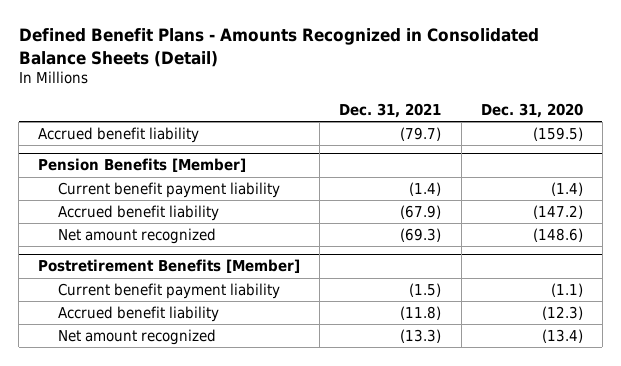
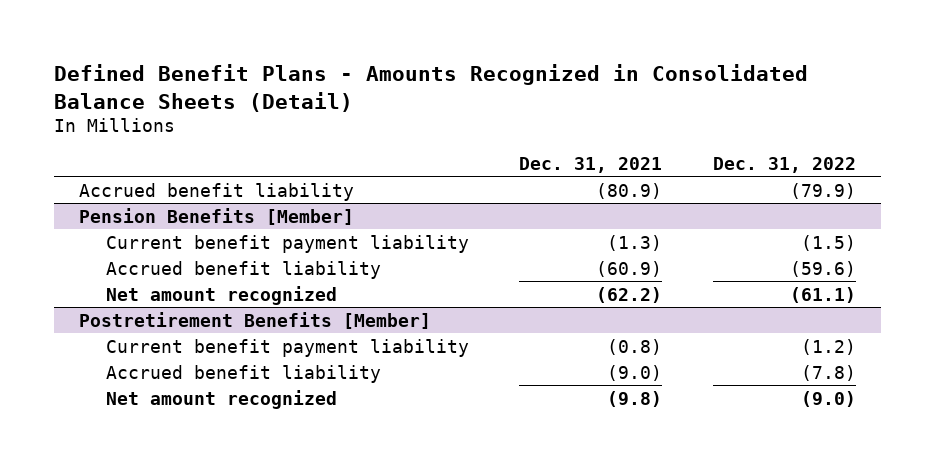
- | Dec. 31, 2021 | Dec. 31, 2020
+ | Dec. 31, 2021 | Dec. 31, 2022
- Accrued benefit liability | (79.7) | (159.5)
+ Accrued benefit liability | (80.9) | (79.9)
@ Pension Benefits [Member]
- Current benefit payment liability | (1.4) | (1.4)
- Accrued benefit liability | (67.9) | (147.2)
- Net amount recognized | (69.3) | (148.6)
+ Current benefit payment liability | (1.3) | (1.5)
+ Accrued benefit liability | (60.9) | (59.6)
+ Net amount recognized | (62.2) | (61.1)
@ Postretirement Benefits [Member]
- Current benefit payment liability | (1.5) | (1.1)
- Accrued benefit liability | (11.8) | (12.3)
- Net amount recognized | (13.3) | (13.4)
+ Current benefit payment liability | (0.8) | (1.2)
+ Accrued benefit liability | (9.0) | (7.8)
+ Net amount recognized | (9.8) | (9.0)

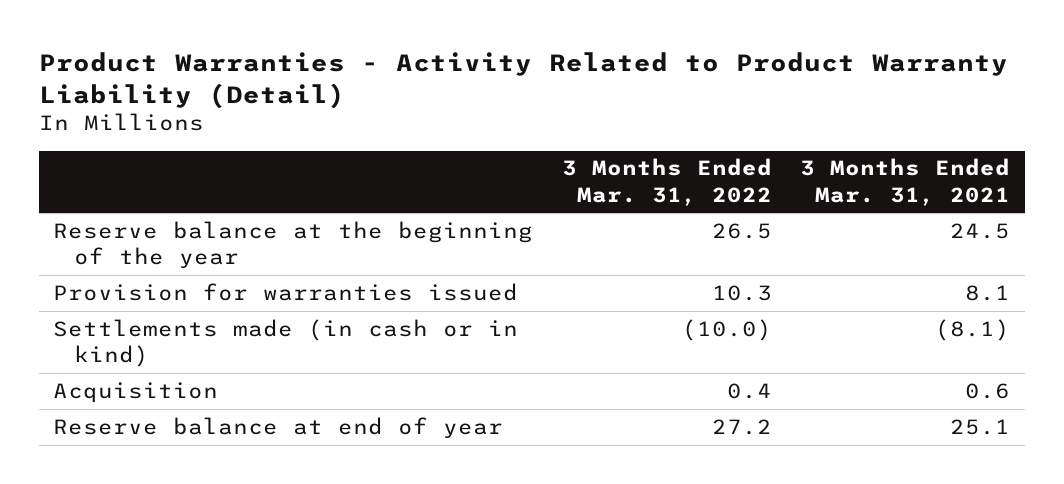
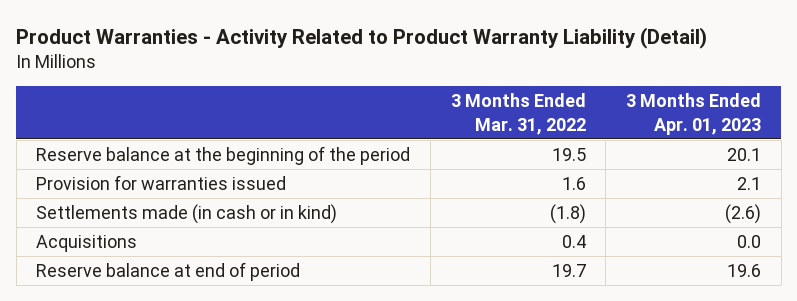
- | 3 Months Ended Mar. 31, 2022 | 3 Months Ended Mar. 31, 2021
+ | 3 Months Ended Mar. 31, 2022 | 3 Months Ended Apr. 01, 2023
- Reserve balance at the beginning of the year | 26.5 | 24.5
- Provision for warranties issued | 10.3 | 8.1
- Settlements made (in cash or in kind) | (10.0) | (8.1)
- Acquisition | 0.4 | 0.6
- Reserve balance at end of year | 27.2 | 25.1
+ Reserve balance at the beginning of the period | 19.5 | 20.1
+ Provision for warranties issued | 1.6 | 2.1
+ Settlements made (in cash or in kind) | (1.8) | (2.6)
+ Acquisitions | 0.4 | 0.0
+ Reserve balance at end of period | 19.7 | 19.6

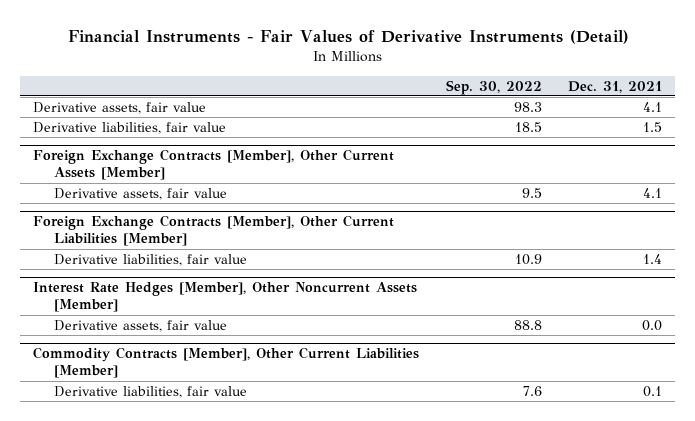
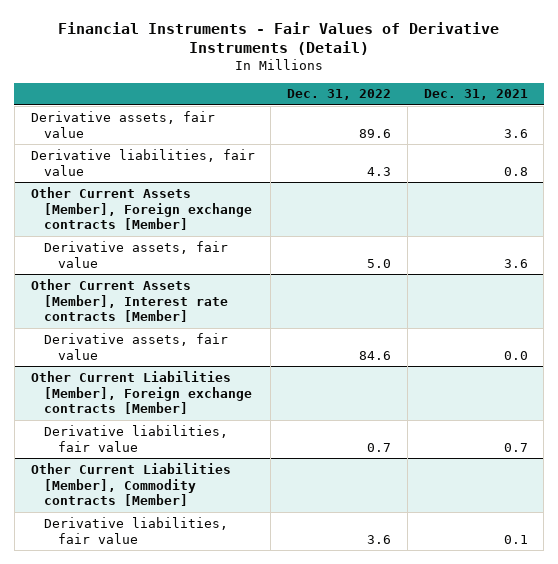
- | Sep. 30, 2022 | Dec. 31, 2021
+ | Dec. 31, 2022 | Dec. 31, 2021
- Derivative assets, fair value | 98.3 | 4.1
- Derivative liabilities, fair value | 18.5 | 1.5
- Foreign Exchange Contracts [Member], Other Current Assets [Member]
- Derivative assets, fair value | 9.5 | 4.1
- Foreign Exchange Contracts [Member], Other Current Liabilities [Member]
- Derivative liabilities, fair value | 10.9 | 1.4
- Interest Rate Hedges [Member], Other Noncurrent Assets [Member]
+ Derivative assets, fair value | 89.6 | 3.6
+ Derivative liabilities, fair value | 4.3 | 0.8
+ Other Current Assets [Member], Foreign exchange contracts [Member]
+ Derivative assets, fair value | 5.0 | 3.6
+ Other Current Assets [Member], Interest rate contracts [Member]
- Commodity Contracts [Member], Other Current Liabilities [Member]
+ Other Current Liabilities [Member], Foreign exchange contracts [Member]
+ Derivative liabilities, fair value | 0.7 | 0.7
+ Other Current Liabilities [Member], Commodity contracts [Member]

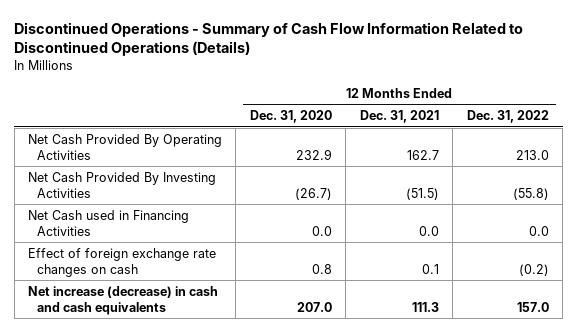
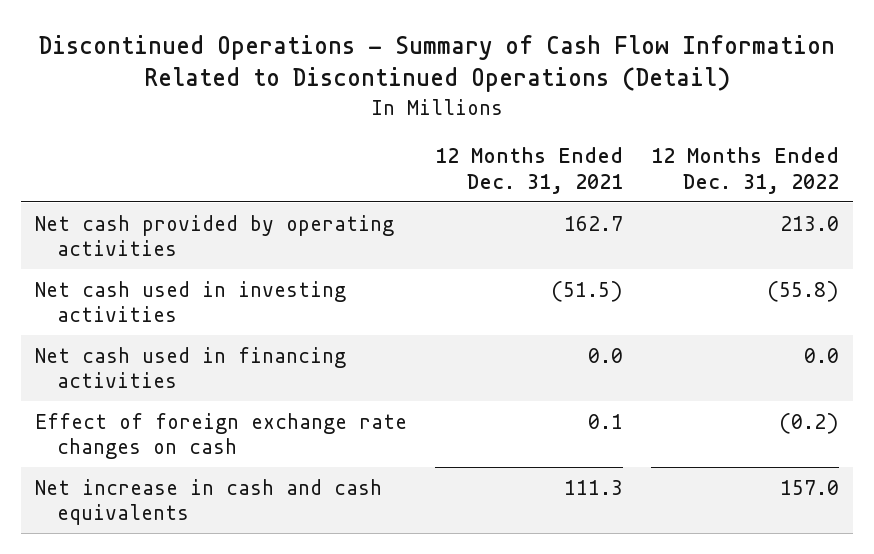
- Discontinued Operations - Summary of Cash Flow Information Related to Discontinued Operations (Details)
+ Discontinued Operations - Summary of Cash Flow Information Related to Discontinued Operations (Detail)
- | 12 Months Ended Dec. 31, 2020 | 12 Months Ended Dec. 31, 2021 | 12 Months Ended Dec. 31, 2022
+ | 12 Months Ended Dec. 31, 2021 | 12 Months Ended Dec. 31, 2022
- Net Cash Provided By Operating Activities | 232.9 | 162.7 | 213.0
- Net Cash Provided By Investing Activities | (26.7) | (51.5) | (55.8)
- Net Cash used in Financing Activities | 0.0 | 0.0 | 0.0
+ Net cash provided by operating activities | 162.7 | 213.0
+ Net cash used in investing activities | (51.5) | (55.8)
+ Net cash used in financing activities | 0.0 | 0.0
- Net increase (decrease) in cash and cash equivalents | 207.0 | 111.3 | 157.0
+ Net increase in cash and cash equivalents | 111.3 | 157.0

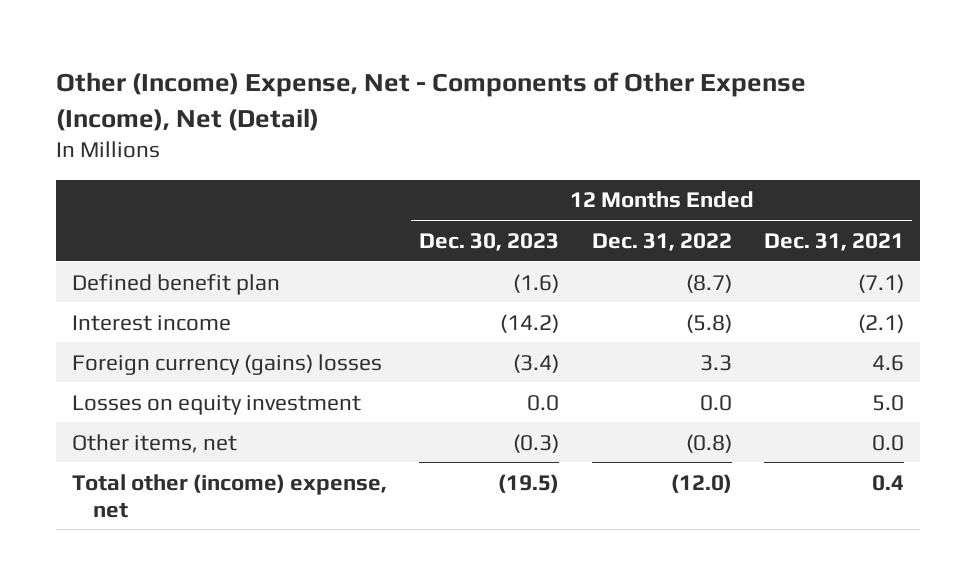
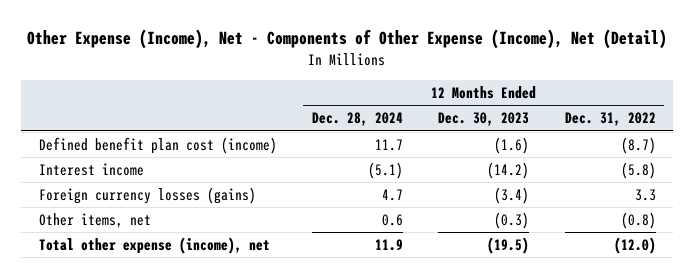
- Other (Income) Expense, Net - Components of Other Expense (Income), Net (Detail)
+ Other Expense (Income), Net - Components of Other Expense (Income), Net (Detail)
- | 12 Months Ended Dec. 30, 2023 | 12 Months Ended Dec. 31, 2022 | 12 Months Ended Dec. 31, 2021
+ | 12 Months Ended Dec. 28, 2024 | 12 Months Ended Dec. 30, 2023 | 12 Months Ended Dec. 31, 2022
- Defined benefit plan | (1.6) | (8.7) | (7.1)
+ Defined benefit plan cost (income) | 11.7 | (1.6) | (8.7)
- Foreign currency (gains) losses | (3.4) | 3.3 | 4.6
- Losses on equity investment | 0.0 | 0.0 | 5.0
+ Foreign currency losses (gains) | 4.7 | (3.4) | 3.3
- Total other (income) expense, net | (19.5) | (12.0) | 0.4
+ Total other expense (income), net | 11.9 | (19.5) | (12.0)

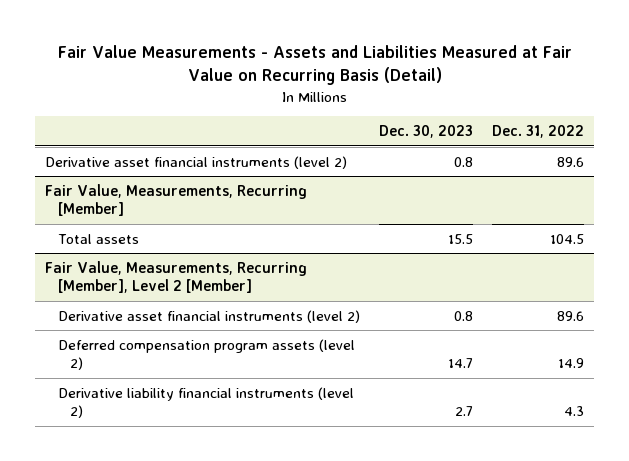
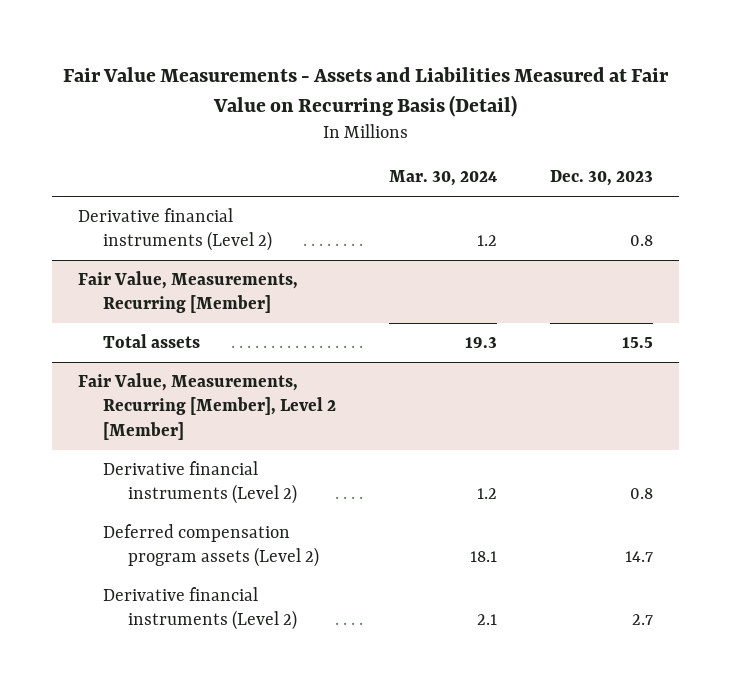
- | Dec. 30, 2023 | Dec. 31, 2022
+ | Mar. 30, 2024 | Dec. 30, 2023
- Derivative asset financial instruments (level 2) | 0.8 | 89.6
+ Derivative financial instruments (Level 2) | 1.2 | 0.8
@ Fair Value, Measurements, Recurring [Member], Level 2 [Member]
- Derivative asset financial instruments (level 2) | 0.8 | 89.6
- Deferred compensation program assets (level 2) | 14.7 | 14.9
- Derivative liability financial instruments (level 2) | 2.7 | 4.3
+ Derivative financial instruments (Level 2) | 1.2 | 0.8
+ Deferred compensation program assets (Level 2) | 18.1 | 14.7
+ Derivative financial instruments (Level 2) | 2.1 | 2.7

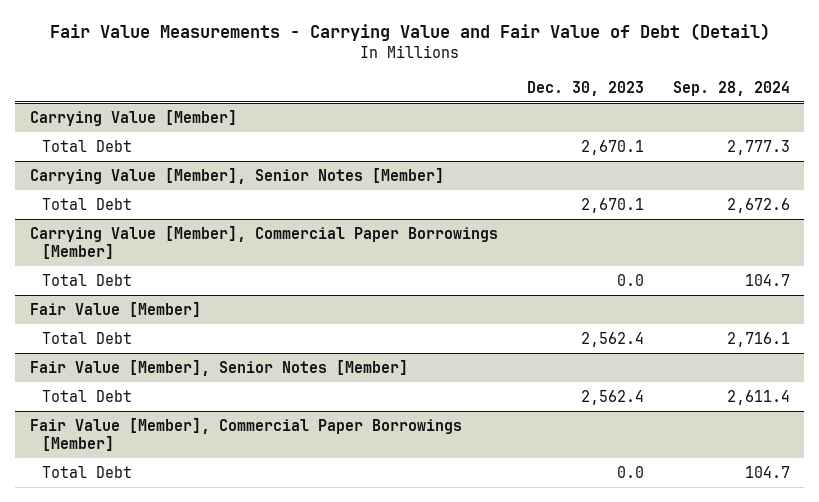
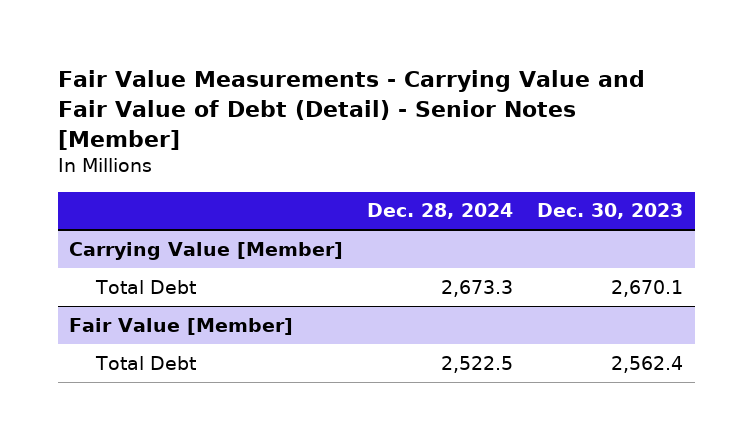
- Fair Value Measurements - Carrying Value and Fair Value of Debt (Detail)
+ Fair Value Measurements - Carrying Value and Fair Value of Debt (Detail) - Senior Notes [Member]
- | Dec. 30, 2023 | Sep. 28, 2024
+ | Dec. 28, 2024 | Dec. 30, 2023
- Carrying Value [Member], Senior Notes [Member]
- Total Debt | 2,670.1 | 2,672.6
- Carrying Value [Member], Commercial Paper Borrowings [Member]
- Total Debt | 0.0 | 104.7
- Fair Value [Member], Senior Notes [Member]
- Total Debt | 2,562.4 | 2,611.4
- Fair Value [Member], Commercial Paper Borrowings [Member]
- Total Debt | 0.0 | 104.7

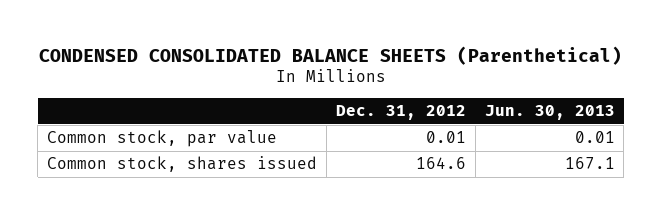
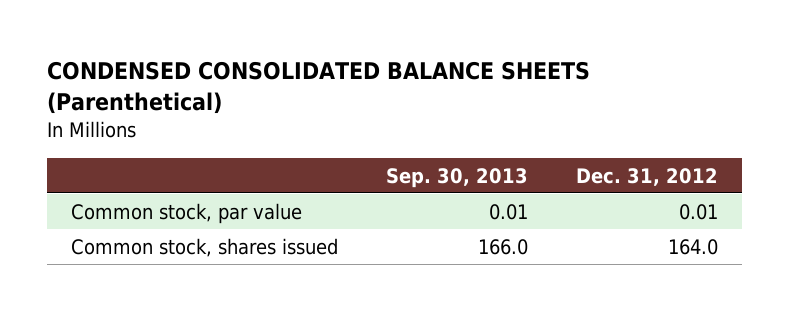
- | Dec. 31, 2012 | Jun. 30, 2013
+ | Sep. 30, 2013 | Dec. 31, 2012
- Common stock, shares issued | 164.6 | 167.1
+ Common stock, shares issued | 166.0 | 164.0

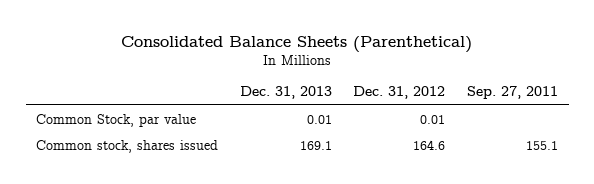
- CONDENSED CONSOLIDATED BALANCE SHEETS (Parenthetical)
+ Consolidated Balance Sheets (Parenthetical)
- | Sep. 30, 2013 | Dec. 31, 2012
+ | Dec. 31, 2013 | Dec. 31, 2012 | Sep. 27, 2011
- Common stock, par value | 0.01 | 0.01
- Common stock, shares issued | 166.0 | 164.0
+ Common Stock, par value | 0.01 | 0.01 |
+ Common stock, shares issued | 169.1 | 164.6 | 155.1

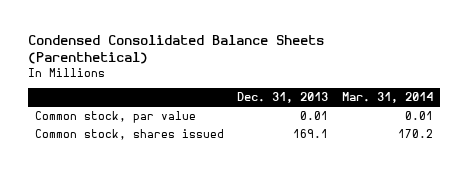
- Consolidated Balance Sheets (Parenthetical)
+ Condensed Consolidated Balance Sheets (Parenthetical)
- | Dec. 31, 2013 | Dec. 31, 2012 | Sep. 27, 2011
+ | Dec. 31, 2013 | Mar. 31, 2014
- Common Stock, par value | 0.01 | 0.01 |
+ Common stock, par value | 0.01 | 0.01

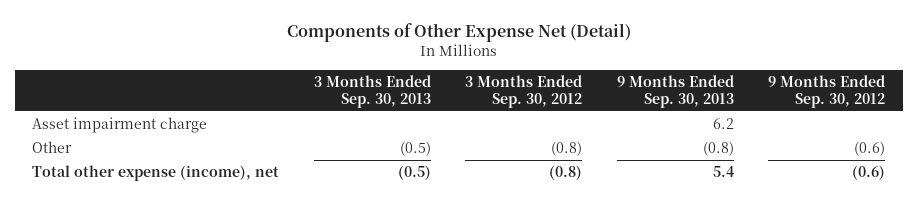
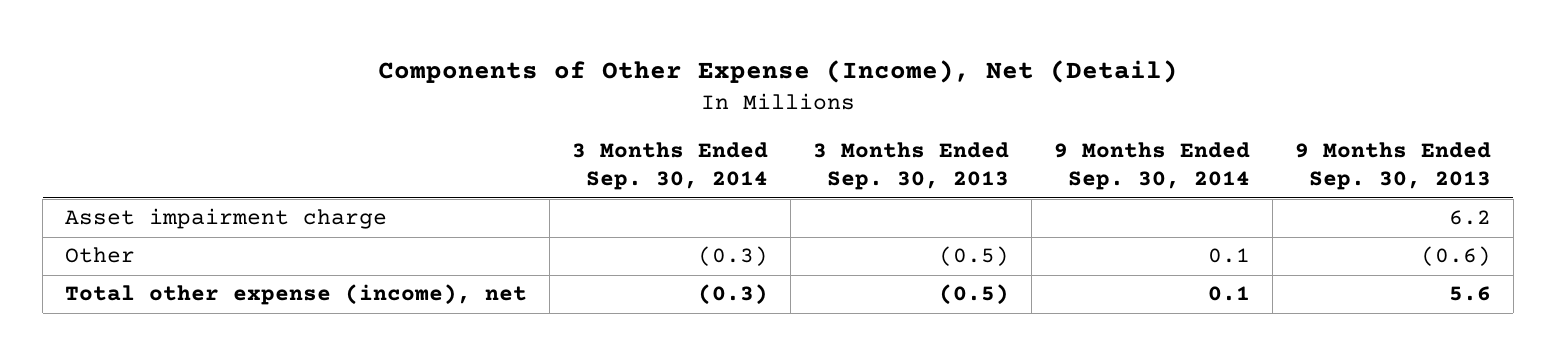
- Components of Other Expense Net (Detail)
+ Components of Other Expense (Income), Net (Detail)
- | 3 Months Ended Sep. 30, 2013 | 3 Months Ended Sep. 30, 2012 | 9 Months Ended Sep. 30, 2013 | 9 Months Ended Sep. 30, 2012
+ | 3 Months Ended Sep. 30, 2014 | 3 Months Ended Sep. 30, 2013 | 9 Months Ended Sep. 30, 2014 | 9 Months Ended Sep. 30, 2013
- Other | (0.5) | (0.8) | (0.8) | (0.6)
- Total other expense (income), net | (0.5) | (0.8) | 5.4 | (0.6)
+ Other | (0.3) | (0.5) | 0.1 | (0.6)
+ Total other expense (income), net | (0.3) | (0.5) | 0.1 | 5.6

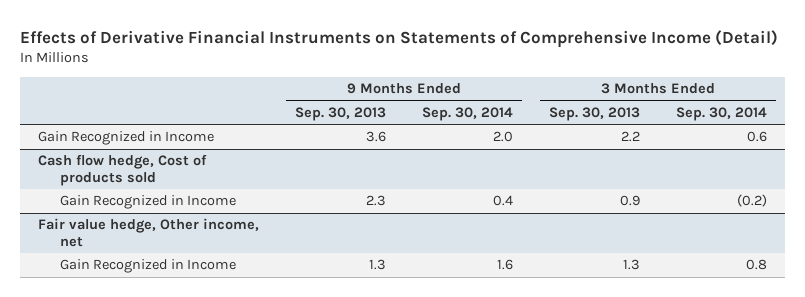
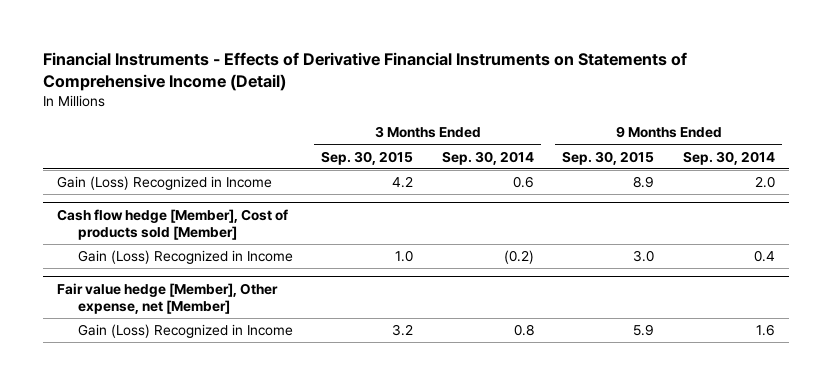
- Effects of Derivative Financial Instruments on Statements of Comprehensive Income (Detail)
+ Financial Instruments - Effects of Derivative Financial Instruments on Statements of Comprehensive Income (Detail)
- | 9 Months Ended Sep. 30, 2013 | 9 Months Ended Sep. 30, 2014 | 3 Months Ended Sep. 30, 2013 | 3 Months Ended Sep. 30, 2014
+ | 3 Months Ended Sep. 30, 2015 | 3 Months Ended Sep. 30, 2014 | 9 Months Ended Sep. 30, 2015 | 9 Months Ended Sep. 30, 2014
- Gain Recognized in Income | 3.6 | 2.0 | 2.2 | 0.6
- Cash flow hedge, Cost of products sold
- Gain Recognized in Income | 2.3 | 0.4 | 0.9 | (0.2)
- Fair value hedge, Other income, net
- Gain Recognized in Income | 1.3 | 1.6 | 1.3 | 0.8
+ Gain (Loss) Recognized in Income | 4.2 | 0.6 | 8.9 | 2.0
+ Cash flow hedge [Member], Cost of products sold [Member]
+ Gain (Loss) Recognized in Income | 1.0 | (0.2) | 3.0 | 0.4
+ Fair value hedge [Member], Other expense, net [Member]
+ Gain (Loss) Recognized in Income | 3.2 | 0.8 | 5.9 | 1.6

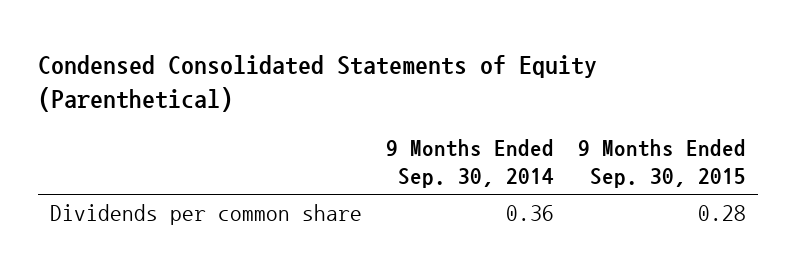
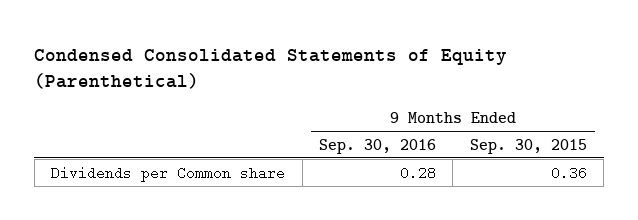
- | 9 Months Ended Sep. 30, 2014 | 9 Months Ended Sep. 30, 2015
+ | 9 Months Ended Sep. 30, 2016 | 9 Months Ended Sep. 30, 2015
- Dividends per common share | 0.36 | 0.28
+ Dividends per Common share | 0.28 | 0.36

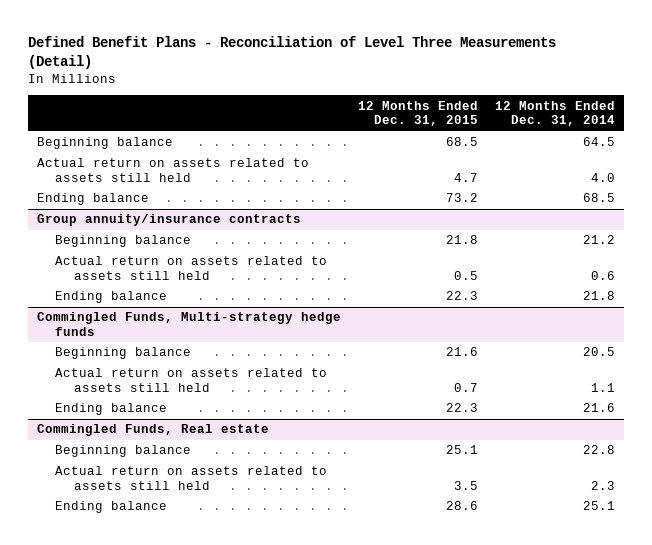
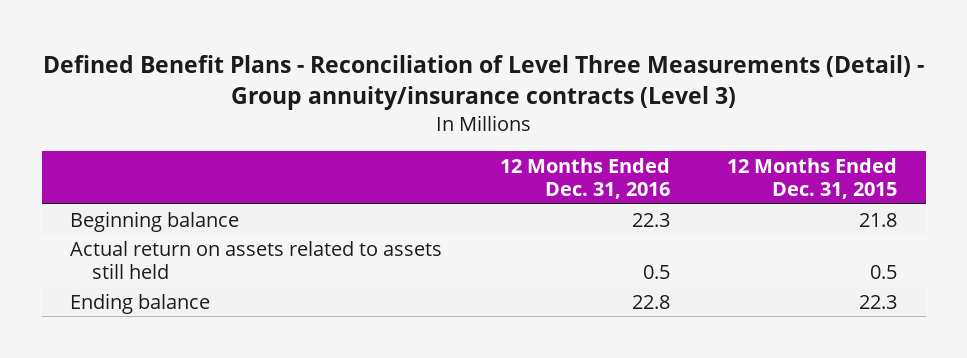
- Defined Benefit Plans - Reconciliation of Level Three Measurements (Detail)
+ Defined Benefit Plans - Reconciliation of Level Three Measurements (Detail) - Group annuity/insurance contracts (Level 3)
- | 12 Months Ended Dec. 31, 2015 | 12 Months Ended Dec. 31, 2014
+ | 12 Months Ended Dec. 31, 2016 | 12 Months Ended Dec. 31, 2015
- Beginning balance | 68.5 | 64.5
- Actual return on assets related to assets still held | 4.7 | 4.0
- Ending balance | 73.2 | 68.5
- Group annuity/insurance contracts
- Commingled Funds, Multi-strategy hedge funds
- Beginning balance | 21.6 | 20.5
- Actual return on assets related to assets still held | 0.7 | 1.1
- Ending balance | 22.3 | 21.6
- Commingled Funds, Real estate
- Beginning balance | 25.1 | 22.8
- Actual return on assets related to assets still held | 3.5 | 2.3
- Ending balance | 28.6 | 25.1

